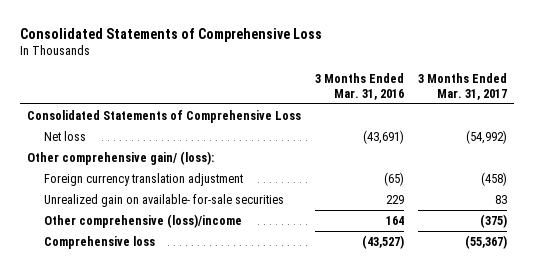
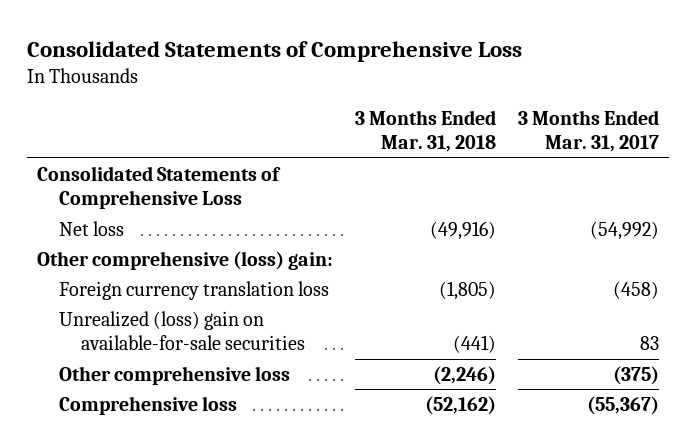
- | 3 Months Ended Mar. 31, 2016 | 3 Months Ended Mar. 31, 2017
+ | 3 Months Ended Mar. 31, 2018 | 3 Months Ended Mar. 31, 2017
- Other comprehensive gain/ (loss):
- Foreign currency translation adjustment | (65) | (458)
- Unrealized gain on available- for-sale securities | 229 | 83
- Other comprehensive (loss)/income | 164 | (375)
+ Other comprehensive (loss) gain:
+ Foreign currency translation loss | (1,805) | (458)
+ Unrealized (loss) gain on available-for-sale securities | (441) | 83
+ Other comprehensive loss | (2,246) | (375)

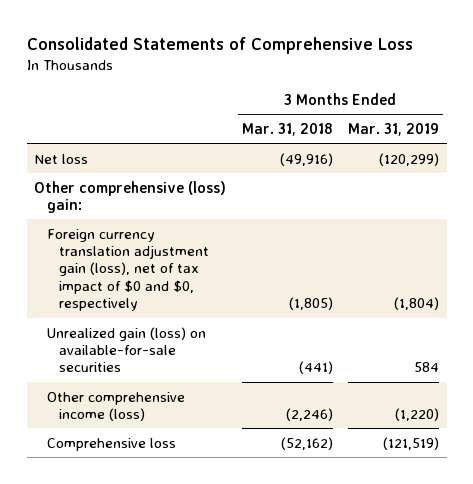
- | 3 Months Ended Mar. 31, 2018 | 3 Months Ended Mar. 31, 2017
+ | 3 Months Ended Mar. 31, 2018 | 3 Months Ended Mar. 31, 2019
- Consolidated Statements of Comprehensive Loss
- Foreign currency translation loss | (1,805) | (458)
- Unrealized (loss) gain on available-for-sale securities | (441) | 83
- Other comprehensive loss | (2,246) | (375)
+ Foreign currency translation adjustment gain (loss), net of tax impact of $0 and $0, respectively | (1,805) | (1,804)
+ Unrealized gain (loss) on available-for-sale securities | (441) | 584
+ Other comprehensive income (loss) | (2,246) | (1,220)

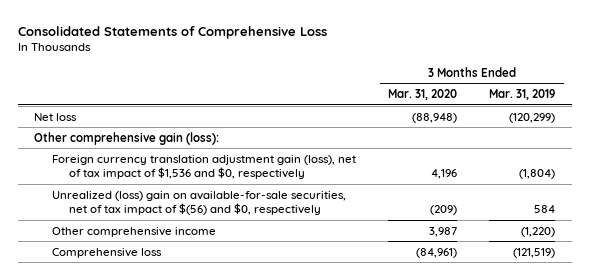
- | 3 Months Ended Mar. 31, 2018 | 3 Months Ended Mar. 31, 2019
+ | 3 Months Ended Mar. 31, 2020 | 3 Months Ended Mar. 31, 2019
- Other comprehensive (loss) gain:
- Foreign currency translation adjustment gain (loss), net of tax impact of $0 and $0, respectively | (1,805) | (1,804)
- Unrealized gain (loss) on available-for-sale securities | (441) | 584
- Other comprehensive income (loss) | (2,246) | (1,220)
+ Other comprehensive gain (loss):
+ Foreign currency translation adjustment gain (loss), net of tax impact of $1,536 and $0, respectively | 4,196 | (1,804)
+ Unrealized (loss) gain on available-for-sale securities, net of tax impact of $(56) and $0, respectively | (209) | 584
+ Other comprehensive income | 3,987 | (1,220)

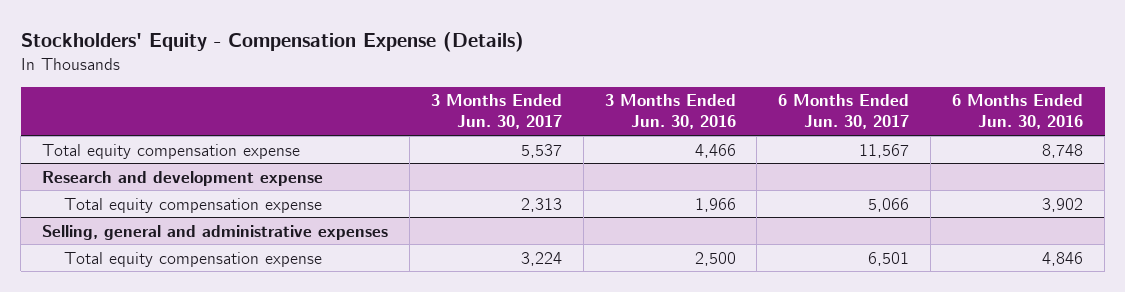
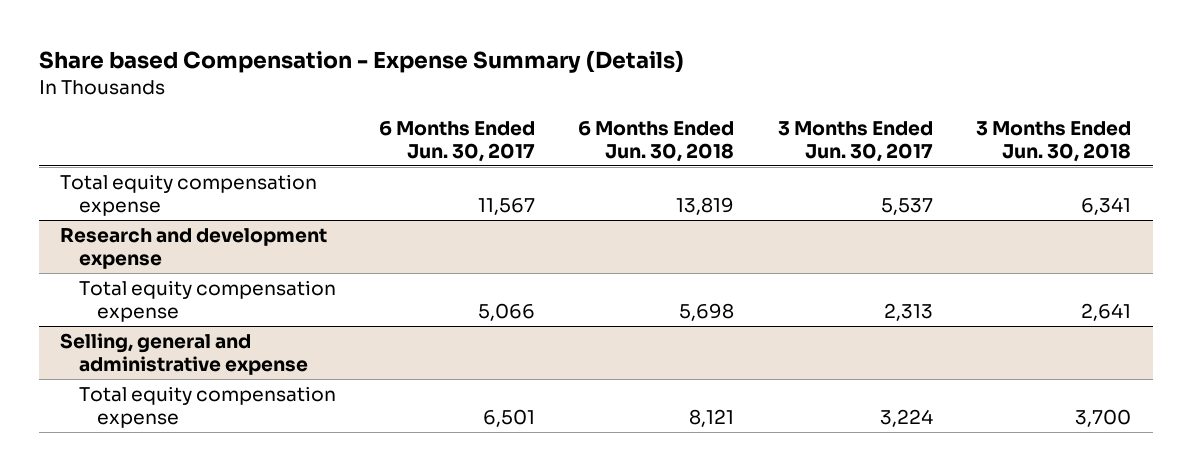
- Stockholders' Equity - Compensation Expense (Details)
+ Share based Compensation - Expense Summary (Details)
- | 3 Months Ended Jun. 30, 2017 | 3 Months Ended Jun. 30, 2016 | 6 Months Ended Jun. 30, 2017 | 6 Months Ended Jun. 30, 2016
+ | 6 Months Ended Jun. 30, 2017 | 6 Months Ended Jun. 30, 2018 | 3 Months Ended Jun. 30, 2017 | 3 Months Ended Jun. 30, 2018
- Selling, general and administrative expenses
+ Selling, general and administrative expense

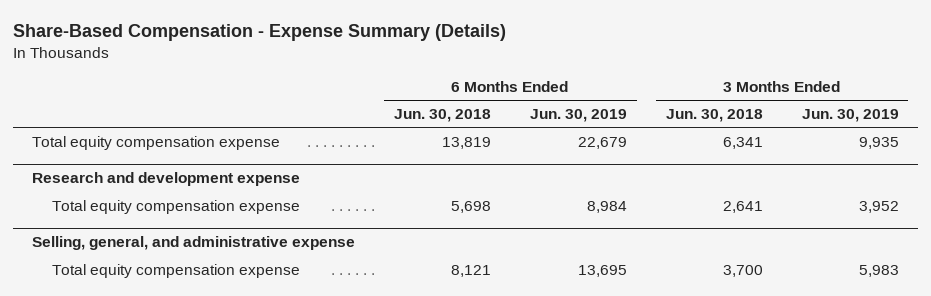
- Share based Compensation - Expense Summary (Details)
+ Share-Based Compensation - Expense Summary (Details)
- | 6 Months Ended Jun. 30, 2017 | 6 Months Ended Jun. 30, 2018 | 3 Months Ended Jun. 30, 2017 | 3 Months Ended Jun. 30, 2018
+ | 6 Months Ended Jun. 30, 2018 | 6 Months Ended Jun. 30, 2019 | 3 Months Ended Jun. 30, 2018 | 3 Months Ended Jun. 30, 2019
- Selling, general and administrative expense
+ Selling, general, and administrative expense

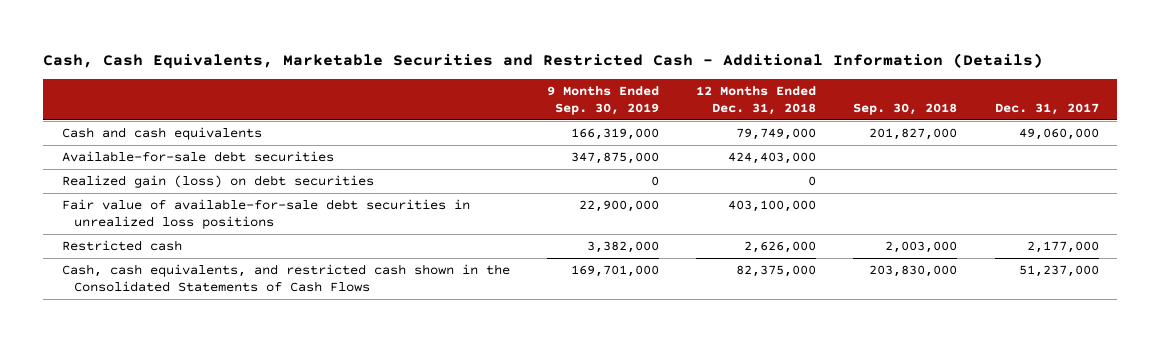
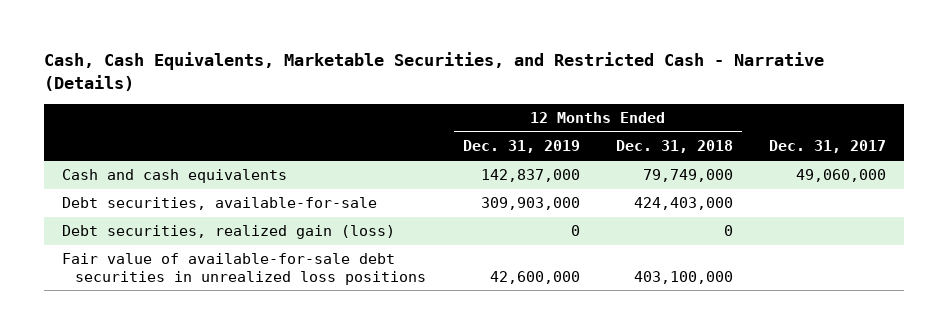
- Cash, Cash Equivalents, Marketable Securities and Restricted Cash - Additional Information (Details)
+ Cash, Cash Equivalents, Marketable Securities, and Restricted Cash - Narrative (Details)
- | 9 Months Ended Sep. 30, 2019 | 12 Months Ended Dec. 31, 2018 | Sep. 30, 2018 | Dec. 31, 2017
+ | 12 Months Ended Dec. 31, 2019 | 12 Months Ended Dec. 31, 2018 | Dec. 31, 2017
- Available-for-sale debt securities | 347,875,000 | 424,403,000 | |
- Realized gain (loss) on debt securities | 0 | 0 | |
+ Debt securities, available-for-sale | 309,903,000 | 424,403,000 |
+ Debt securities, realized gain (loss) | 0 | 0 |
- Restricted cash | 3,382,000 | 2,626,000 | 2,003,000 | 2,177,000
- Cash, cash equivalents, and restricted cash shown in the Consolidated Statements of Cash Flows | 169,701,000 | 82,375,000 | 203,830,000 | 51,237,000

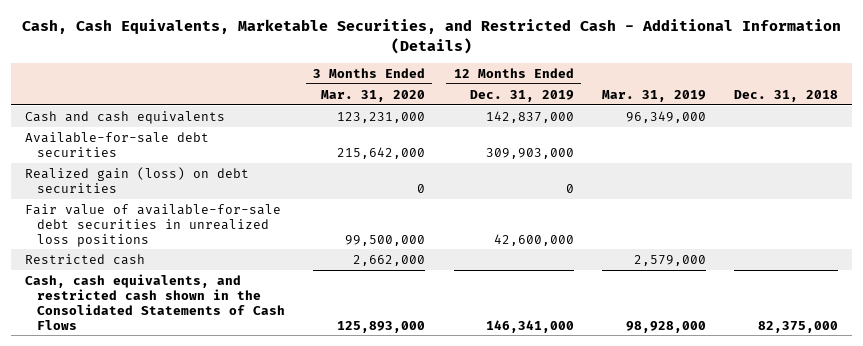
- Cash, Cash Equivalents, Marketable Securities, and Restricted Cash - Narrative (Details)
+ Cash, Cash Equivalents, Marketable Securities, and Restricted Cash - Additional Information (Details)
- | 12 Months Ended Dec. 31, 2019 | 12 Months Ended Dec. 31, 2018 | Dec. 31, 2017
+ | 3 Months Ended Mar. 31, 2020 | 12 Months Ended Dec. 31, 2019 | Mar. 31, 2019 | Dec. 31, 2018
- Debt securities, available-for-sale | 309,903,000 | 424,403,000 |
- Debt securities, realized gain (loss) | 0 | 0 |
+ Available-for-sale debt securities | 215,642,000 | 309,903,000 | |
+ Realized gain (loss) on debt securities | 0 | 0 | |
+ Restricted cash | 2,662,000 | | 2,579,000 |
+ Cash, cash equivalents, and restricted cash shown in the Consolidated Statements of Cash Flows | 125,893,000 | 146,341,000 | 98,928,000 | 82,375,000

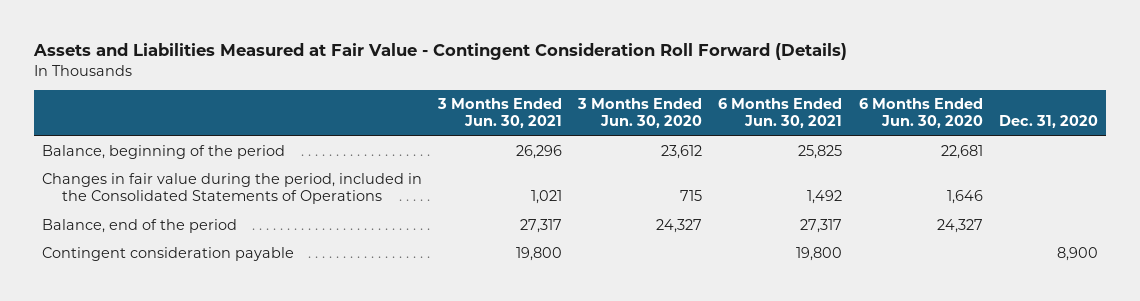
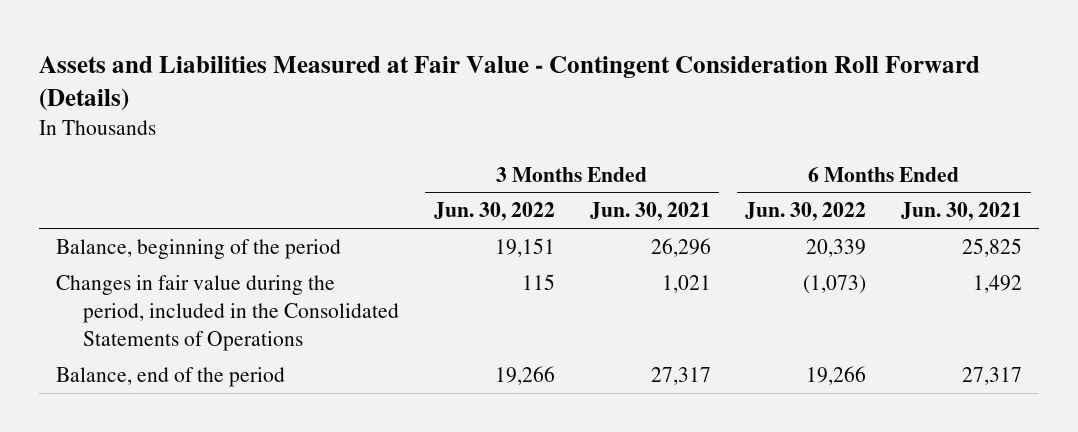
- | 3 Months Ended Jun. 30, 2021 | 3 Months Ended Jun. 30, 2020 | 6 Months Ended Jun. 30, 2021 | 6 Months Ended Jun. 30, 2020 | Dec. 31, 2020
+ | 3 Months Ended Jun. 30, 2022 | 3 Months Ended Jun. 30, 2021 | 6 Months Ended Jun. 30, 2022 | 6 Months Ended Jun. 30, 2021
- Contingent consideration payable | 19,800 | | 19,800 | | 8,900

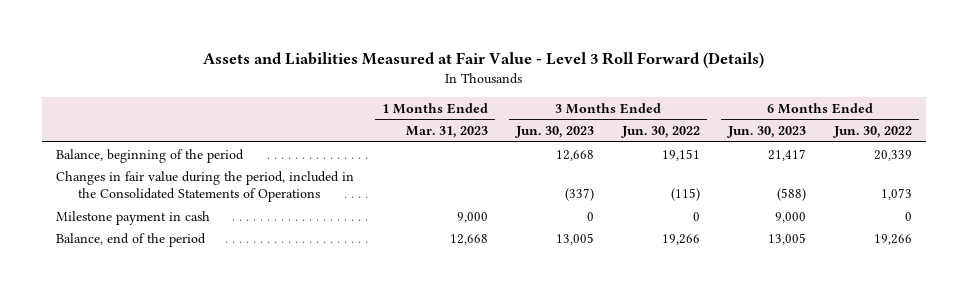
- Assets and Liabilities Measured at Fair Value - Contingent Consideration Roll Forward (Details)
+ Assets and Liabilities Measured at Fair Value - Level 3 Roll Forward (Details)
- | 3 Months Ended Jun. 30, 2022 | 3 Months Ended Jun. 30, 2021 | 6 Months Ended Jun. 30, 2022 | 6 Months Ended Jun. 30, 2021
+ | 1 Months Ended Mar. 31, 2023 | 3 Months Ended Jun. 30, 2023 | 3 Months Ended Jun. 30, 2022 | 6 Months Ended Jun. 30, 2023 | 6 Months Ended Jun. 30, 2022
- Changes in fair value during the period, included in the Consolidated Statements of Operations | 115 | 1,021 | (1,073) | 1,492
+ Changes in fair value during the period, included in the Consolidated Statements of Operations | | (337) | (115) | (588) | 1,073
+ Milestone payment in cash | 9,000 | 0 | 0 | 9,000 | 0

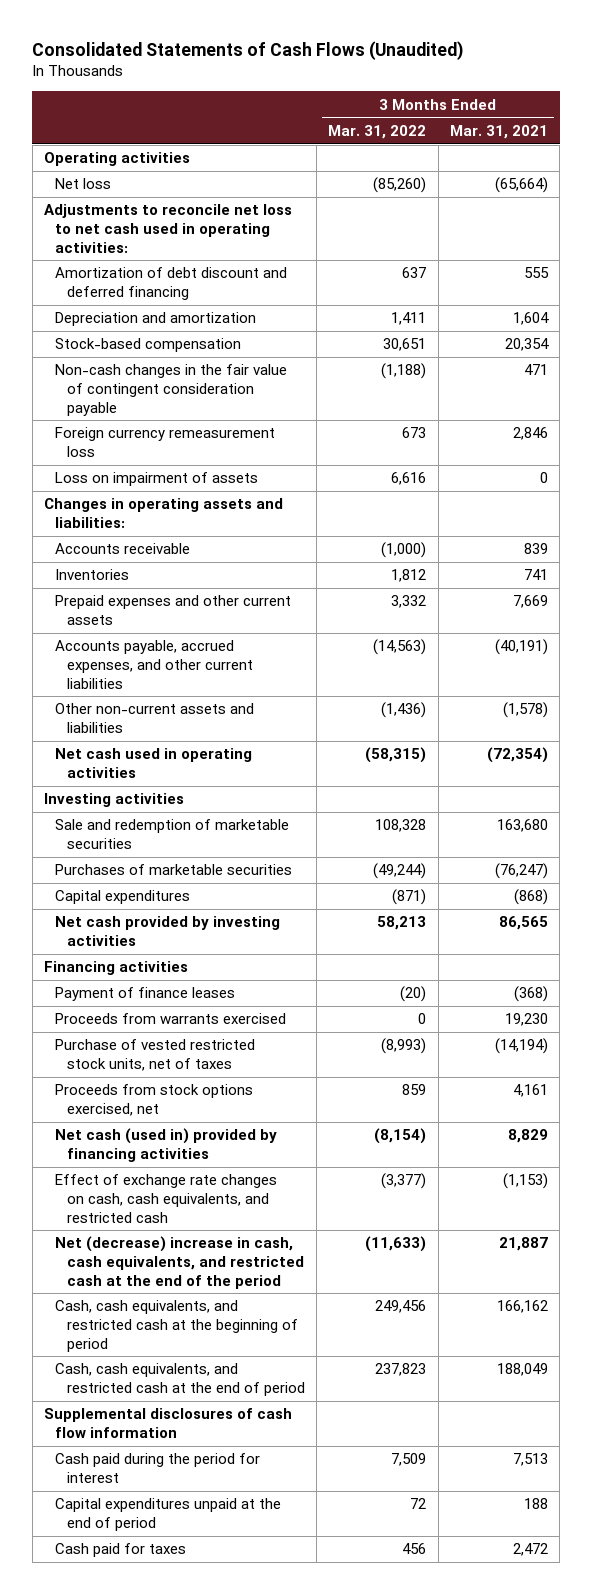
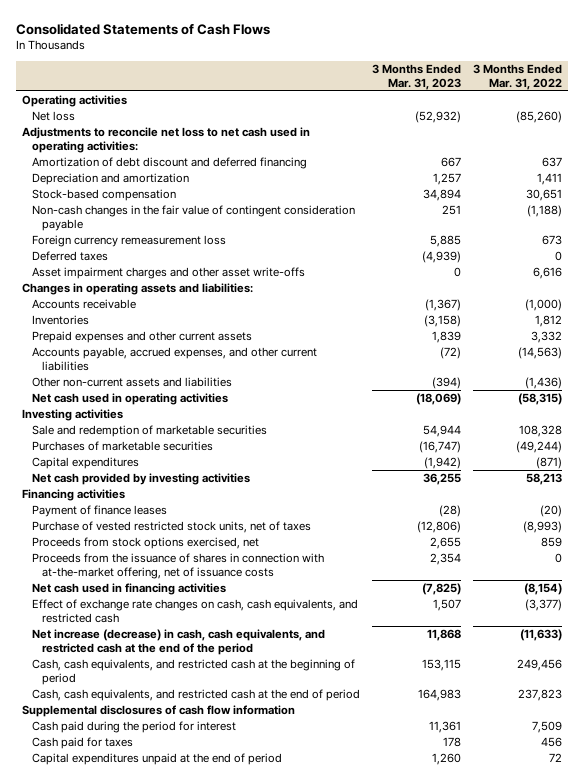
- Consolidated Statements of Cash Flows (Unaudited)
+ Consolidated Statements of Cash Flows
- | 3 Months Ended Mar. 31, 2022 | 3 Months Ended Mar. 31, 2021
+ | 3 Months Ended Mar. 31, 2023 | 3 Months Ended Mar. 31, 2022
- Loss on impairment of assets | 6,616 | 0
+ Deferred taxes | (4,939) | 0
+ Asset impairment charges and other asset write-offs | 0 | 6,616
- Proceeds from warrants exercised | 0 | 19,230
- Net cash (used in) provided by financing activities | (8,154) | 8,829
+ Proceeds from the issuance of shares in connection with at-the-market offering, net of issuance costs | 2,354 | 0
+ Net cash used in financing activities | (7,825) | (8,154)
- Net (decrease) increase in cash, cash equivalents, and restricted cash at the end of the period | (11,633) | 21,887
+ Net increase (decrease) in cash, cash equivalents, and restricted cash at the end of the period | 11,868 | (11,633)
moved down: Capital expenditures unpaid at the end of period | 1,260 | 72

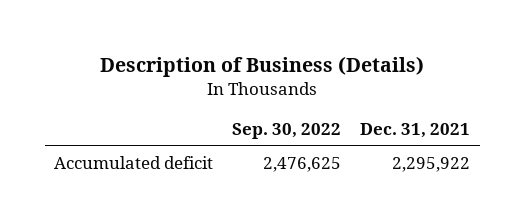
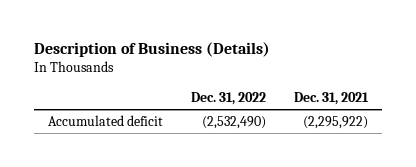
- | Sep. 30, 2022 | Dec. 31, 2021
+ | Dec. 31, 2022 | Dec. 31, 2021
- Accumulated deficit | 2,476,625 | 2,295,922
+ Accumulated deficit | (2,532,490) | (2,295,922)

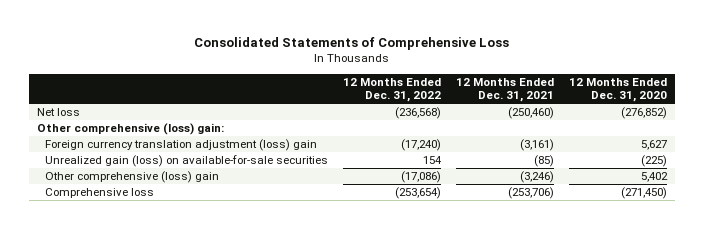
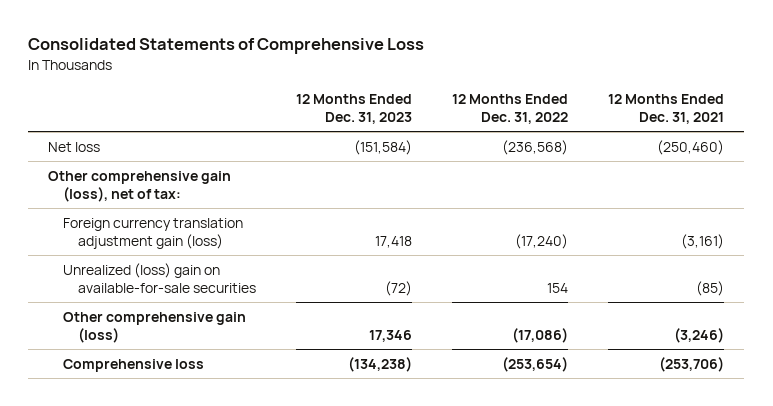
- | 12 Months Ended Dec. 31, 2022 | 12 Months Ended Dec. 31, 2021 | 12 Months Ended Dec. 31, 2020
+ | 12 Months Ended Dec. 31, 2023 | 12 Months Ended Dec. 31, 2022 | 12 Months Ended Dec. 31, 2021
- Other comprehensive (loss) gain:
- Foreign currency translation adjustment (loss) gain | (17,240) | (3,161) | 5,627
- Unrealized gain (loss) on available-for-sale securities | 154 | (85) | (225)
- Other comprehensive (loss) gain | (17,086) | (3,246) | 5,402
+ Other comprehensive gain (loss), net of tax:
+ Foreign currency translation adjustment gain (loss) | 17,418 | (17,240) | (3,161)
+ Unrealized (loss) gain on available-for-sale securities | (72) | 154 | (85)
+ Other comprehensive gain (loss) | 17,346 | (17,086) | (3,246)

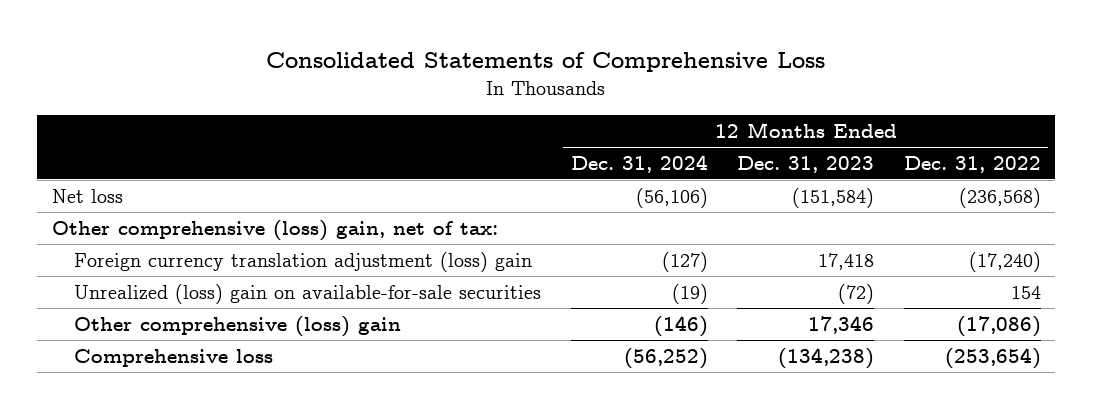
- | 12 Months Ended Dec. 31, 2023 | 12 Months Ended Dec. 31, 2022 | 12 Months Ended Dec. 31, 2021
+ | 12 Months Ended Dec. 31, 2024 | 12 Months Ended Dec. 31, 2023 | 12 Months Ended Dec. 31, 2022
- Other comprehensive gain (loss), net of tax:
- Foreign currency translation adjustment gain (loss) | 17,418 | (17,240) | (3,161)
+ Other comprehensive (loss) gain, net of tax:
+ Foreign currency translation adjustment (loss) gain | (127) | 17,418 | (17,240)
- Other comprehensive gain (loss) | 17,346 | (17,086) | (3,246)
+ Other comprehensive (loss) gain | (146) | 17,346 | (17,086)

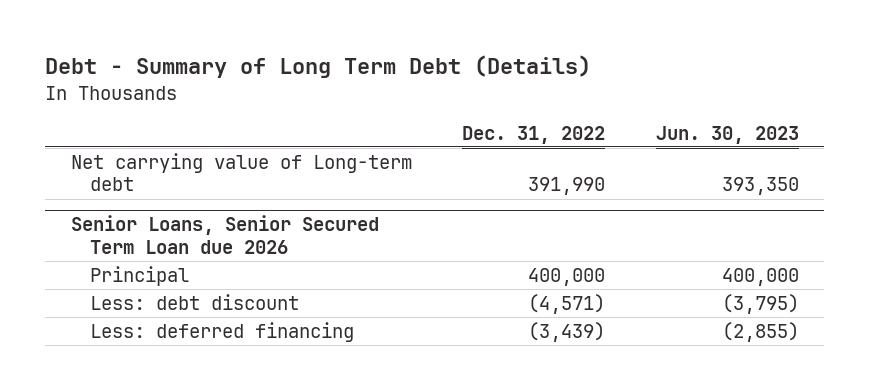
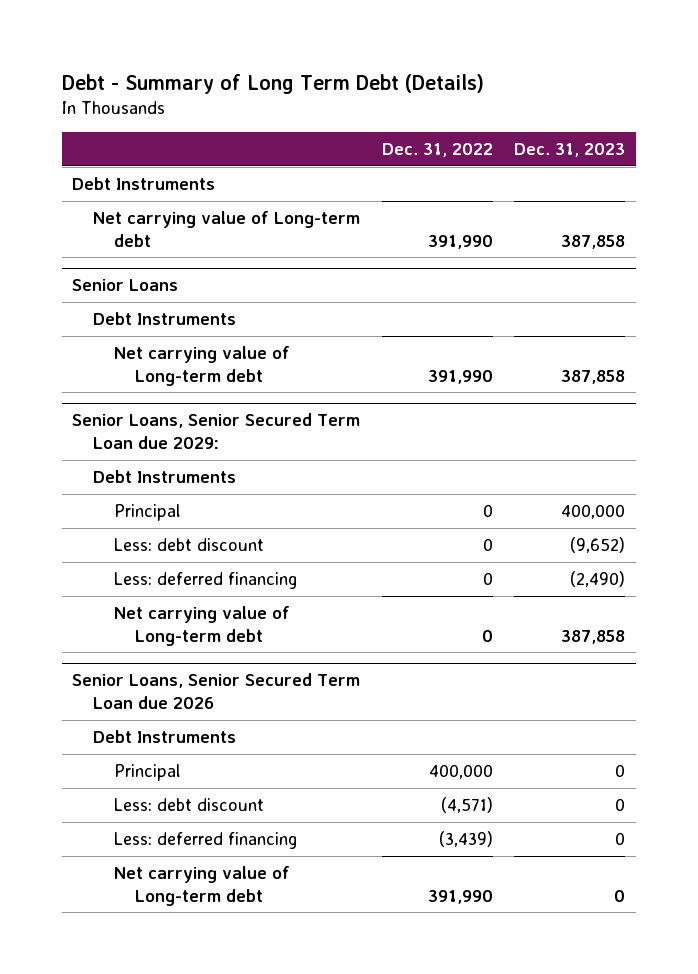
- | Dec. 31, 2022 | Jun. 30, 2023
+ | Dec. 31, 2022 | Dec. 31, 2023
+ Debt Instruments
+ Senior Loans
+ Debt Instruments
+ Net carrying value of Long-term debt | 391,990 | 387,858
+ Senior Loans, Senior Secured Term Loan due 2029:
+ Debt Instruments
+ Principal | 0 | 400,000
+ Less: debt discount | 0 | (9,652)
+ Less: deferred financing | 0 | (2,490)
+ Net carrying value of Long-term debt | 0 | 387,858
@ Senior Loans, Senior Secured Term Loan due 2026
+ Debt Instruments
+ Net carrying value of Long-term debt | 391,990 | 0

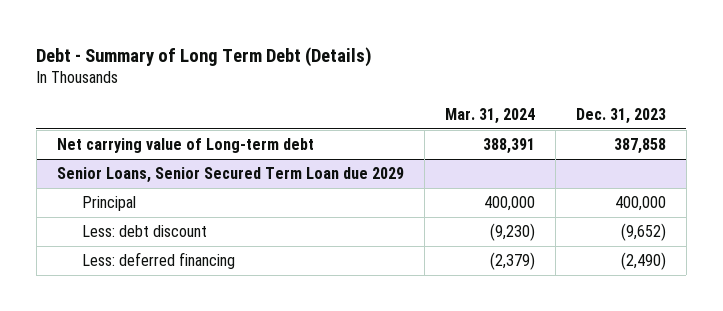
- | Dec. 31, 2022 | Dec. 31, 2023
+ | Mar. 31, 2024 | Dec. 31, 2023
- Debt Instruments
- Senior Loans
- Debt Instruments
- Net carrying value of Long-term debt | 391,990 | 387,858
- Senior Loans, Senior Secured Term Loan due 2029:
- Debt Instruments
+ Senior Loans, Senior Secured Term Loan due 2029
- Net carrying value of Long-term debt | 0 | 387,858
- Senior Loans, Senior Secured Term Loan due 2026
- Debt Instruments
- Principal | 400,000 | 0
- Less: debt discount | (4,571) | 0
- Less: deferred financing | (3,439) | 0
- Net carrying value of Long-term debt | 391,990 | 0

